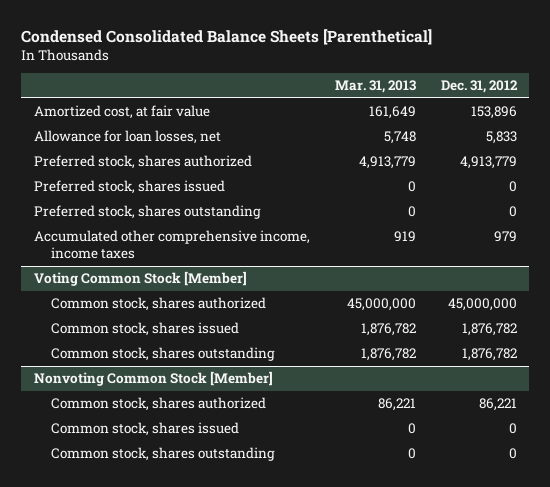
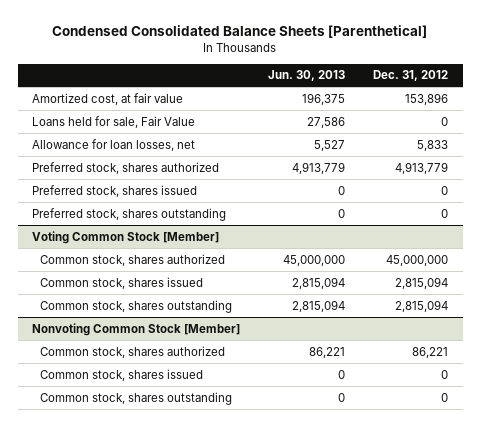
- | Mar. 31, 2013 | Dec. 31, 2012
+ | Jun. 30, 2013 | Dec. 31, 2012
+ Loans held for sale, Fair Value | 27,586 | 0
- Accumulated other comprehensive income, income taxes | 919 | 979
@ Voting Common Stock [Member]
- Common stock, shares issued | 1,876,782 | 1,876,782
- Common stock, shares outstanding | 1,876,782 | 1,876,782
+ Common stock, shares issued | 2,815,094 | 2,815,094
+ Common stock, shares outstanding | 2,815,094 | 2,815,094

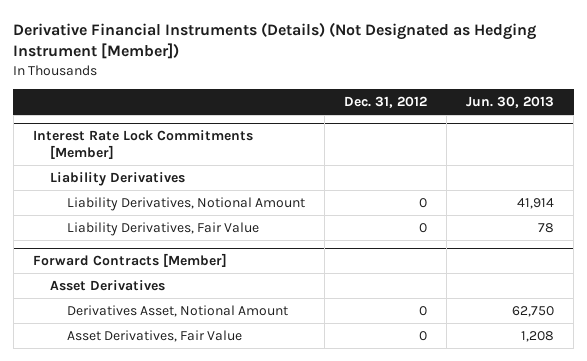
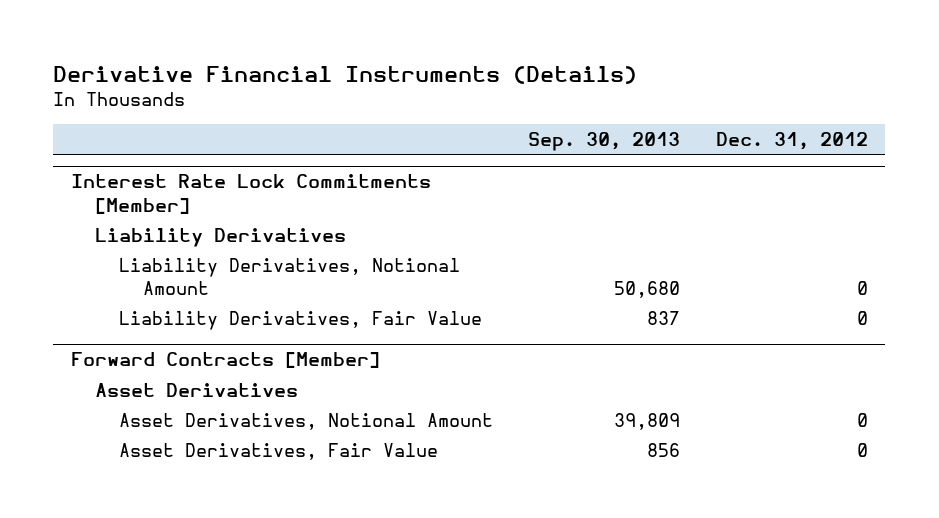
- Derivative Financial Instruments (Details) (Not Designated as Hedging Instrument [Member])
+ Derivative Financial Instruments (Details)
- | Dec. 31, 2012 | Jun. 30, 2013
+ | Sep. 30, 2013 | Dec. 31, 2012
@ Forward Contracts [Member]
- Derivatives Asset, Notional Amount | 0 | 62,750
+ Asset Derivatives, Notional Amount | 39,809 | 0

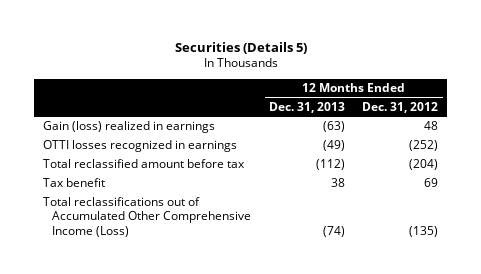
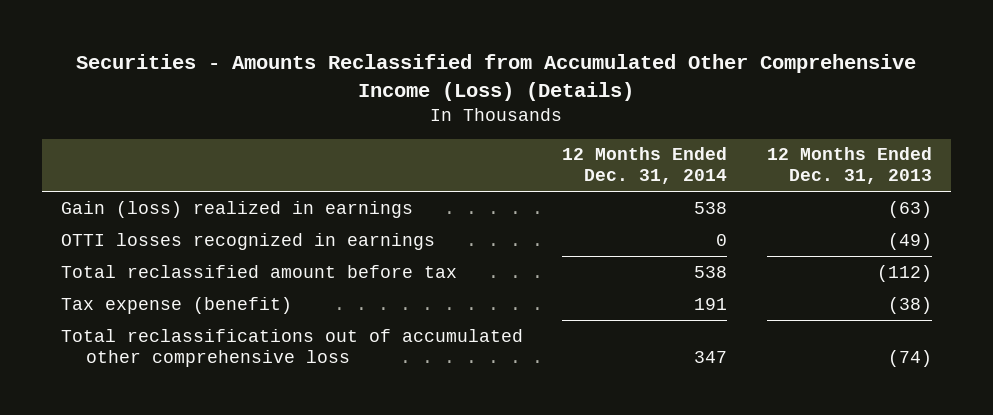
- Securities (Details 5)
+ Securities - Amounts Reclassified from Accumulated Other Comprehensive Income (Loss) (Details)
- | 12 Months Ended Dec. 31, 2013 | 12 Months Ended Dec. 31, 2012
+ | 12 Months Ended Dec. 31, 2014 | 12 Months Ended Dec. 31, 2013
- Tax benefit | 38 | 69
- Total reclassifications out of Accumulated Other Comprehensive Income (Loss) | (74) | (135)
+ Tax expense (benefit) | 191 | (38)
+ Total reclassifications out of accumulated other comprehensive loss | 347 | (74)

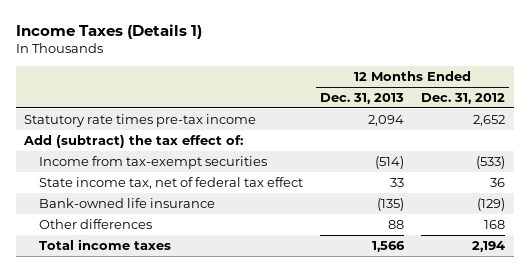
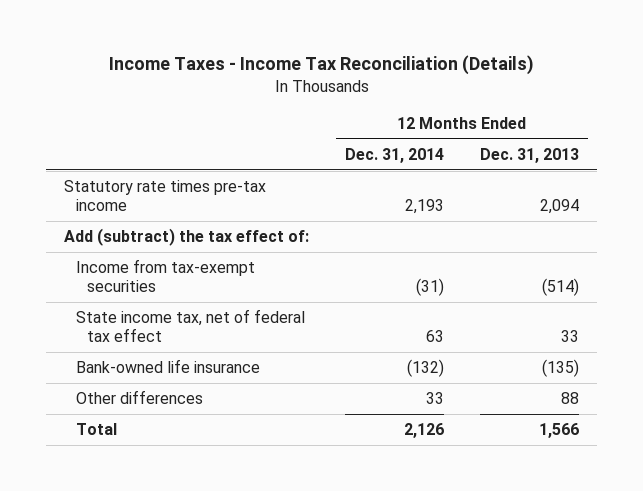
- Income Taxes (Details 1)
+ Income Taxes - Income Tax Reconciliation (Details)
- | 12 Months Ended Dec. 31, 2013 | 12 Months Ended Dec. 31, 2012
+ | 12 Months Ended Dec. 31, 2014 | 12 Months Ended Dec. 31, 2013
- Total income taxes | 1,566 | 2,194
+ Total | 2,126 | 1,566

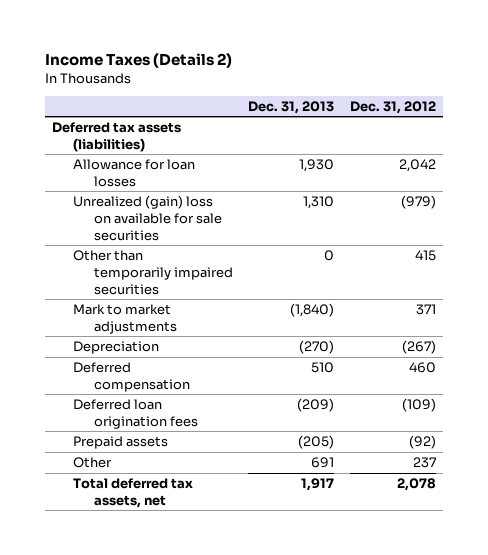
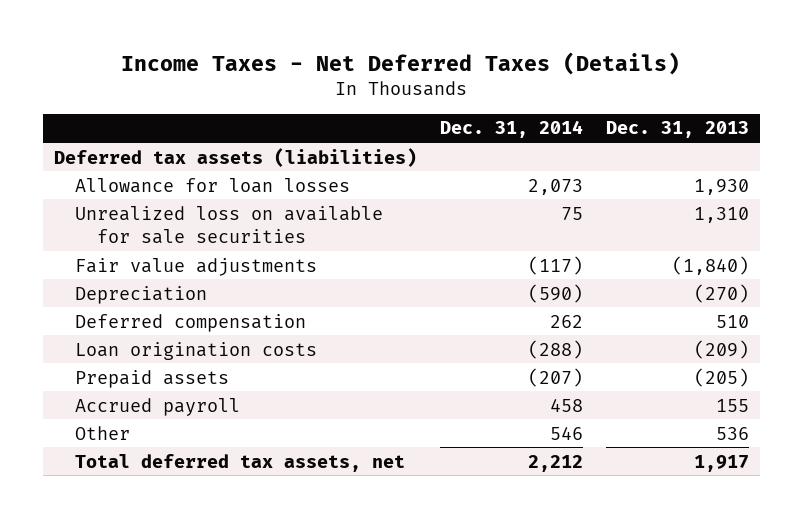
- Income Taxes (Details 2)
+ Income Taxes - Net Deferred Taxes (Details)
- | Dec. 31, 2013 | Dec. 31, 2012
+ | Dec. 31, 2014 | Dec. 31, 2013
- Unrealized (gain) loss on available for sale securities | 1,310 | (979)
- Other than temporarily impaired securities | 0 | 415
- Mark to market adjustments | (1,840) | 371
+ Unrealized loss on available for sale securities | 75 | 1,310
+ Fair value adjustments | (117) | (1,840)
- Deferred loan origination fees | (209) | (109)
+ Loan origination costs | (288) | (209)
- Other | 691 | 237
+ Accrued payroll | 458 | 155
+ Other | 546 | 536

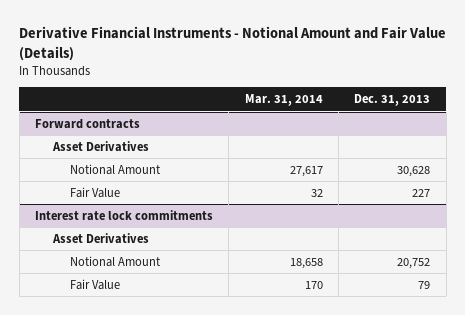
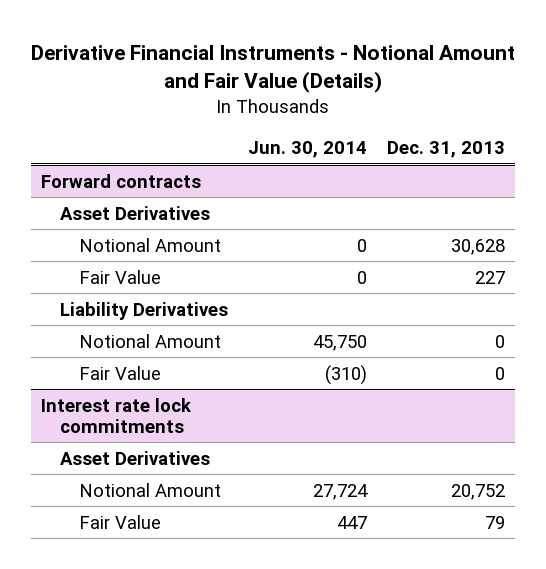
- | Mar. 31, 2014 | Dec. 31, 2013
+ | Jun. 30, 2014 | Dec. 31, 2013
@ Forward contracts
+ Liability Derivatives
+ Notional Amount | 45,750 | 0
+ Fair Value | (310) | 0

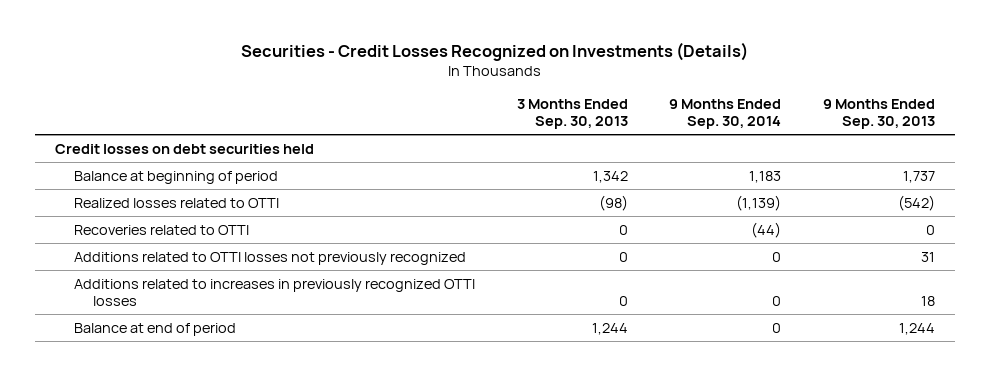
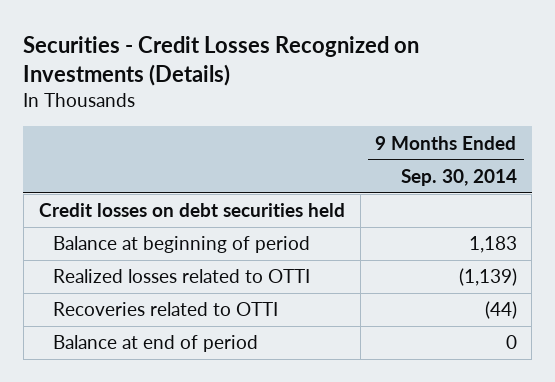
- | 3 Months Ended Sep. 30, 2013 | 9 Months Ended Sep. 30, 2014 | 9 Months Ended Sep. 30, 2013
+ | 9 Months Ended Sep. 30, 2014
- Additions related to OTTI losses not previously recognized | 0 | 0 | 31
- Additions related to increases in previously recognized OTTI losses | 0 | 0 | 18

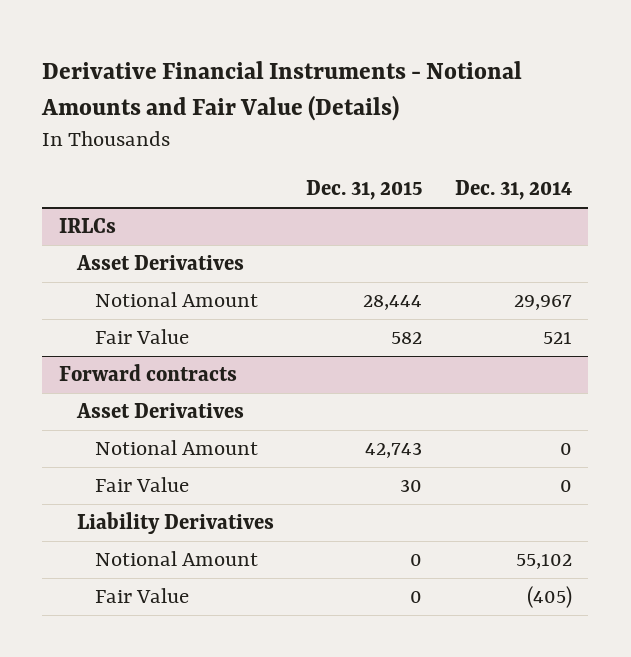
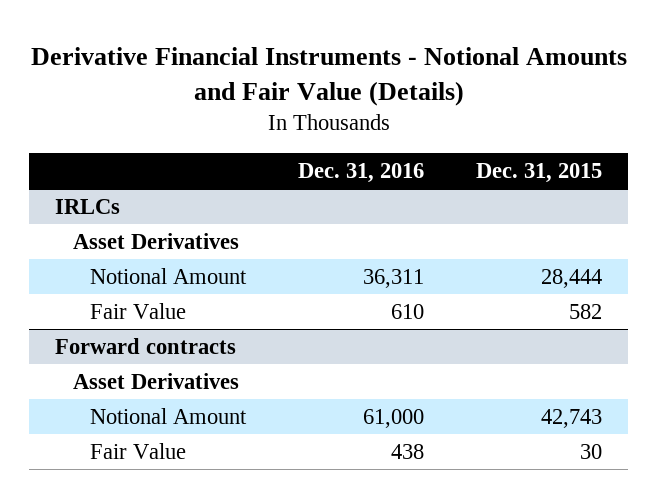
- | Dec. 31, 2015 | Dec. 31, 2014
+ | Dec. 31, 2016 | Dec. 31, 2015
@ Forward contracts
- Liability Derivatives
- Notional Amount | 0 | 55,102
- Fair Value | 0 | (405)

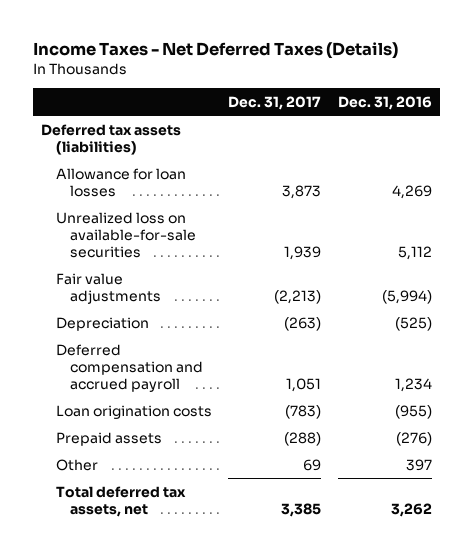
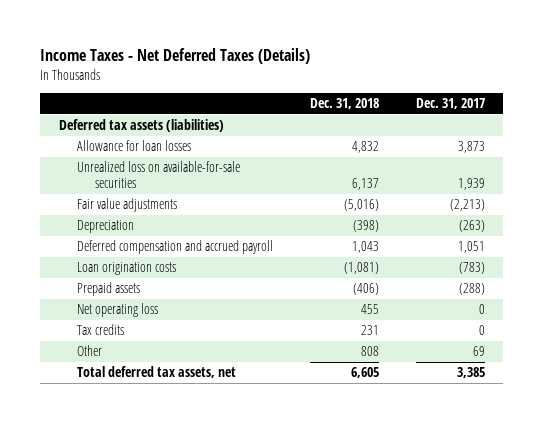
- | Dec. 31, 2017 | Dec. 31, 2016
+ | Dec. 31, 2018 | Dec. 31, 2017
+ Net operating loss | 455 | 0
+ Tax credits | 231 | 0

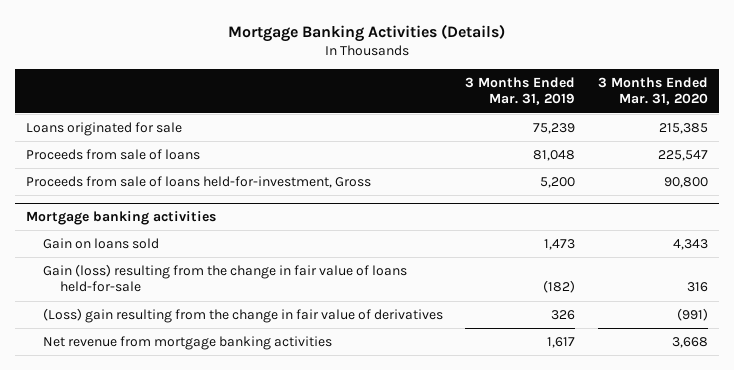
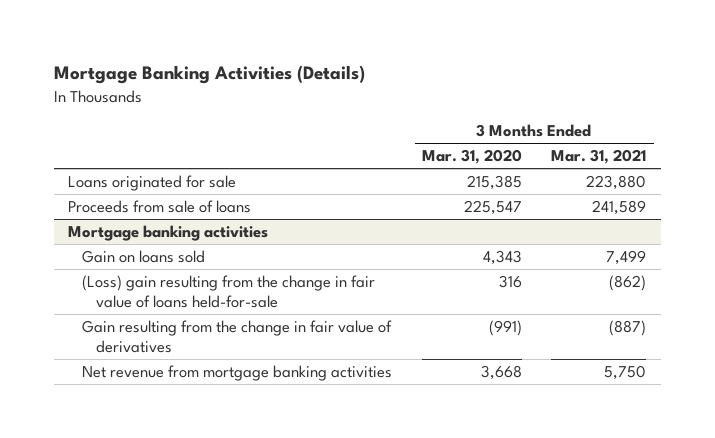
- | 3 Months Ended Mar. 31, 2019 | 3 Months Ended Mar. 31, 2020
+ | 3 Months Ended Mar. 31, 2020 | 3 Months Ended Mar. 31, 2021
- Proceeds from sale of loans held-for-investment, Gross | 5,200 | 90,800
@ Mortgage banking activities
- Gain (loss) resulting from the change in fair value of loans held-for-sale | (182) | 316
- (Loss) gain resulting from the change in fair value of derivatives | 326 | (991)
+ (Loss) gain resulting from the change in fair value of loans held-for-sale | 316 | (862)
+ Gain resulting from the change in fair value of derivatives | (991) | (887)

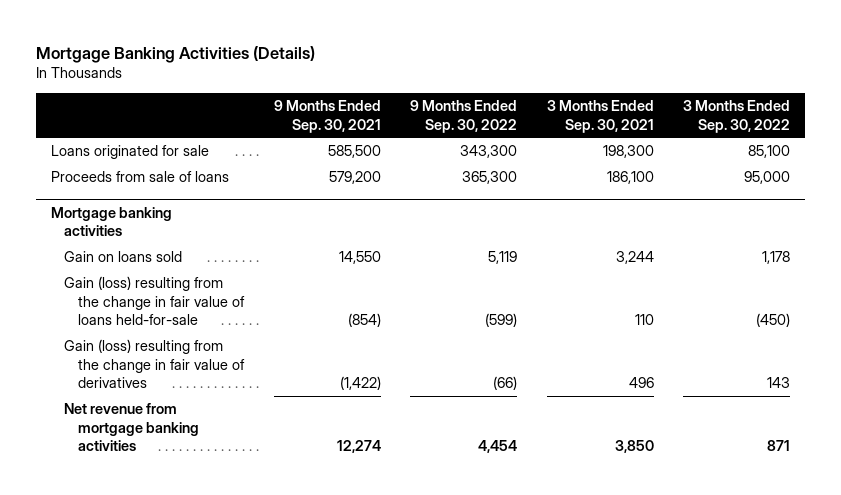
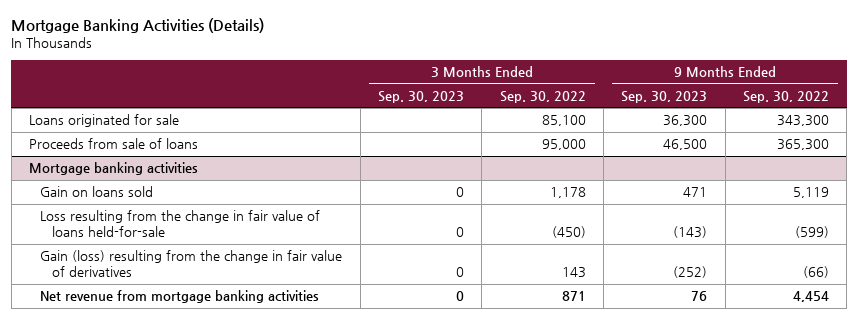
- | 9 Months Ended Sep. 30, 2021 | 9 Months Ended Sep. 30, 2022 | 3 Months Ended Sep. 30, 2021 | 3 Months Ended Sep. 30, 2022
+ | 3 Months Ended Sep. 30, 2023 | 3 Months Ended Sep. 30, 2022 | 9 Months Ended Sep. 30, 2023 | 9 Months Ended Sep. 30, 2022
@ Mortgage banking activities
- Gain (loss) resulting from the change in fair value of loans held-for-sale | (854) | (599) | 110 | (450)
+ Loss resulting from the change in fair value of loans held-for-sale | 0 | (450) | (143) | (599)

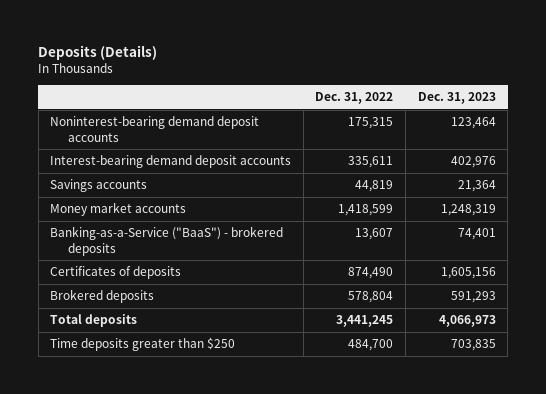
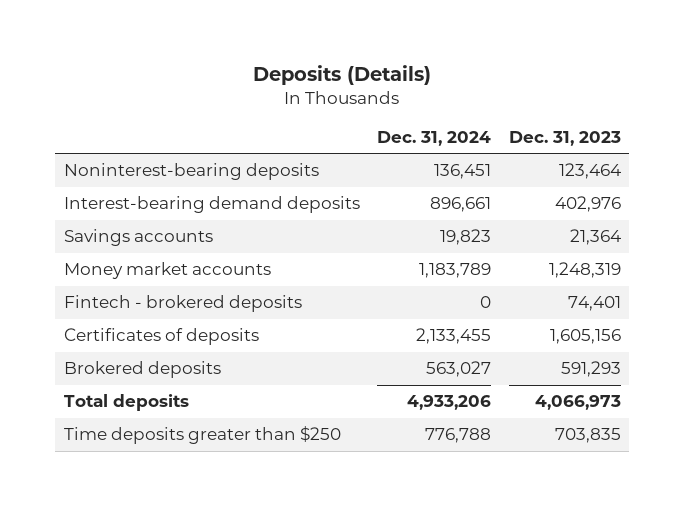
- | Dec. 31, 2022 | Dec. 31, 2023
+ | Dec. 31, 2024 | Dec. 31, 2023
- Noninterest-bearing demand deposit accounts | 175,315 | 123,464
- Interest-bearing demand deposit accounts | 335,611 | 402,976
+ Noninterest-bearing deposits | 136,451 | 123,464
+ Interest-bearing demand deposits | 896,661 | 402,976
- Banking-as-a-Service ("BaaS") - brokered deposits | 13,607 | 74,401
+ Fintech - brokered deposits | 0 | 74,401

